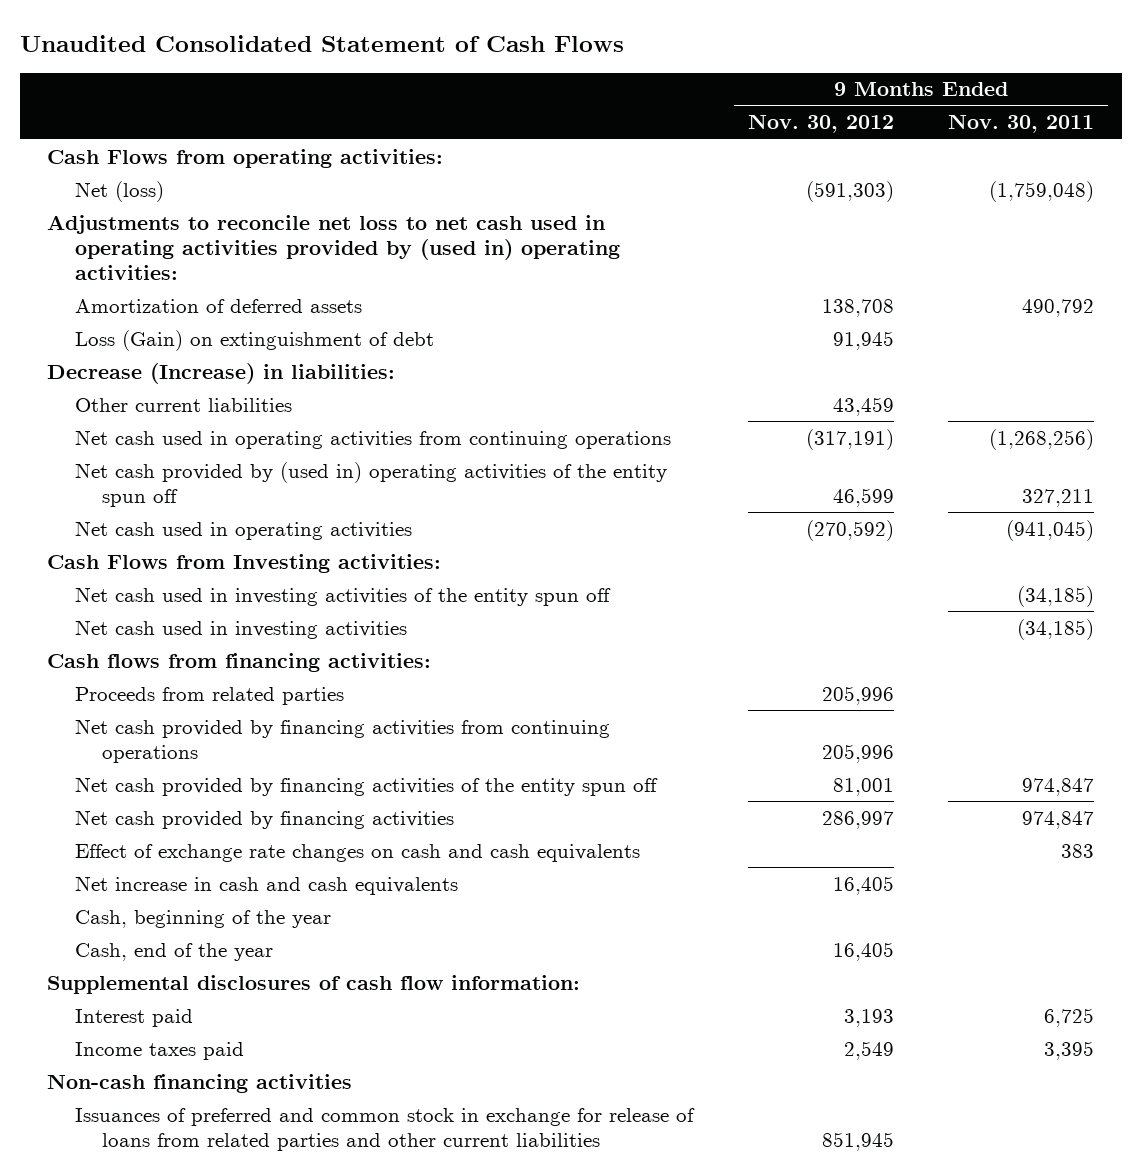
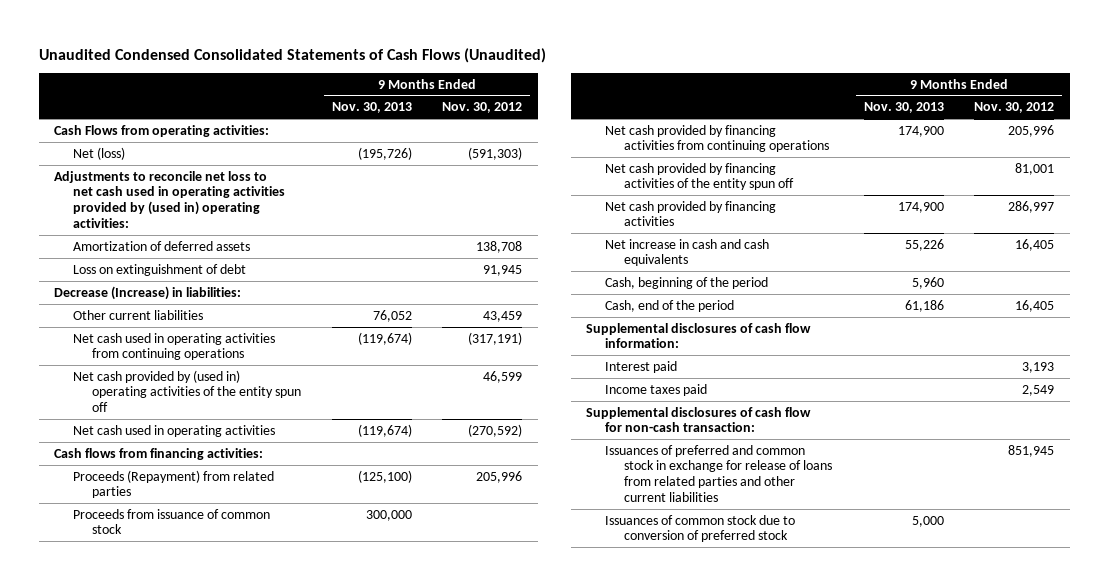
- Unaudited Consolidated Statement of Cash Flows
+ Unaudited Condensed Consolidated Statements of Cash Flows (Unaudited)
- | 9 Months Ended Nov. 30, 2012 | 9 Months Ended Nov. 30, 2011
+ | 9 Months Ended Nov. 30, 2013 | 9 Months Ended Nov. 30, 2012
- Loss (Gain) on extinguishment of debt | 91,945 |
+ Loss on extinguishment of debt | | 91,945
- Cash Flows from Investing activities:
- Net cash used in investing activities of the entity spun off | | (34,185)
- Net cash used in investing activities | | (34,185)
- Proceeds from related parties | 205,996 |
+ Proceeds (Repayment) from related parties | (125,100) | 205,996
+ Proceeds from issuance of common stock | 300,000 |
- Effect of exchange rate changes on cash and cash equivalents | | 383
- Cash, beginning of the year
- Cash, end of the year | 16,405 |
+ Cash, beginning of the period | 5,960 |
+ Cash, end of the period | 61,186 | 16,405
- Non-cash financing activities
+ Supplemental disclosures of cash flow for non-cash transaction:
+ Issuances of common stock due to conversion of preferred stock | 5,000 |

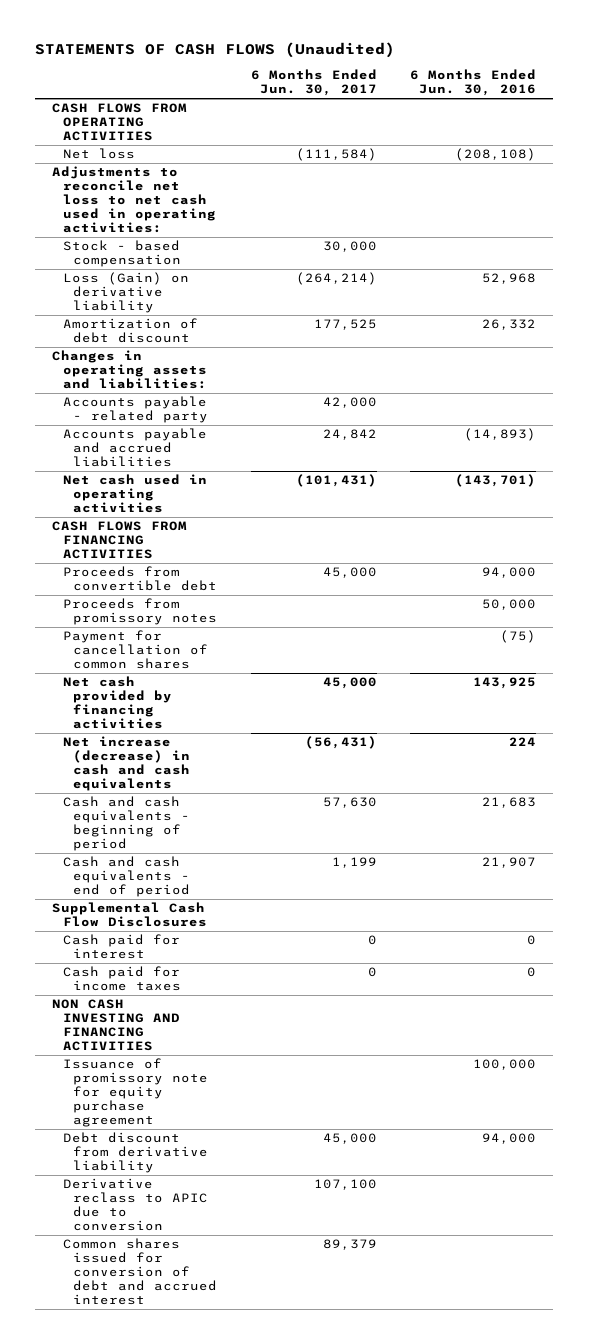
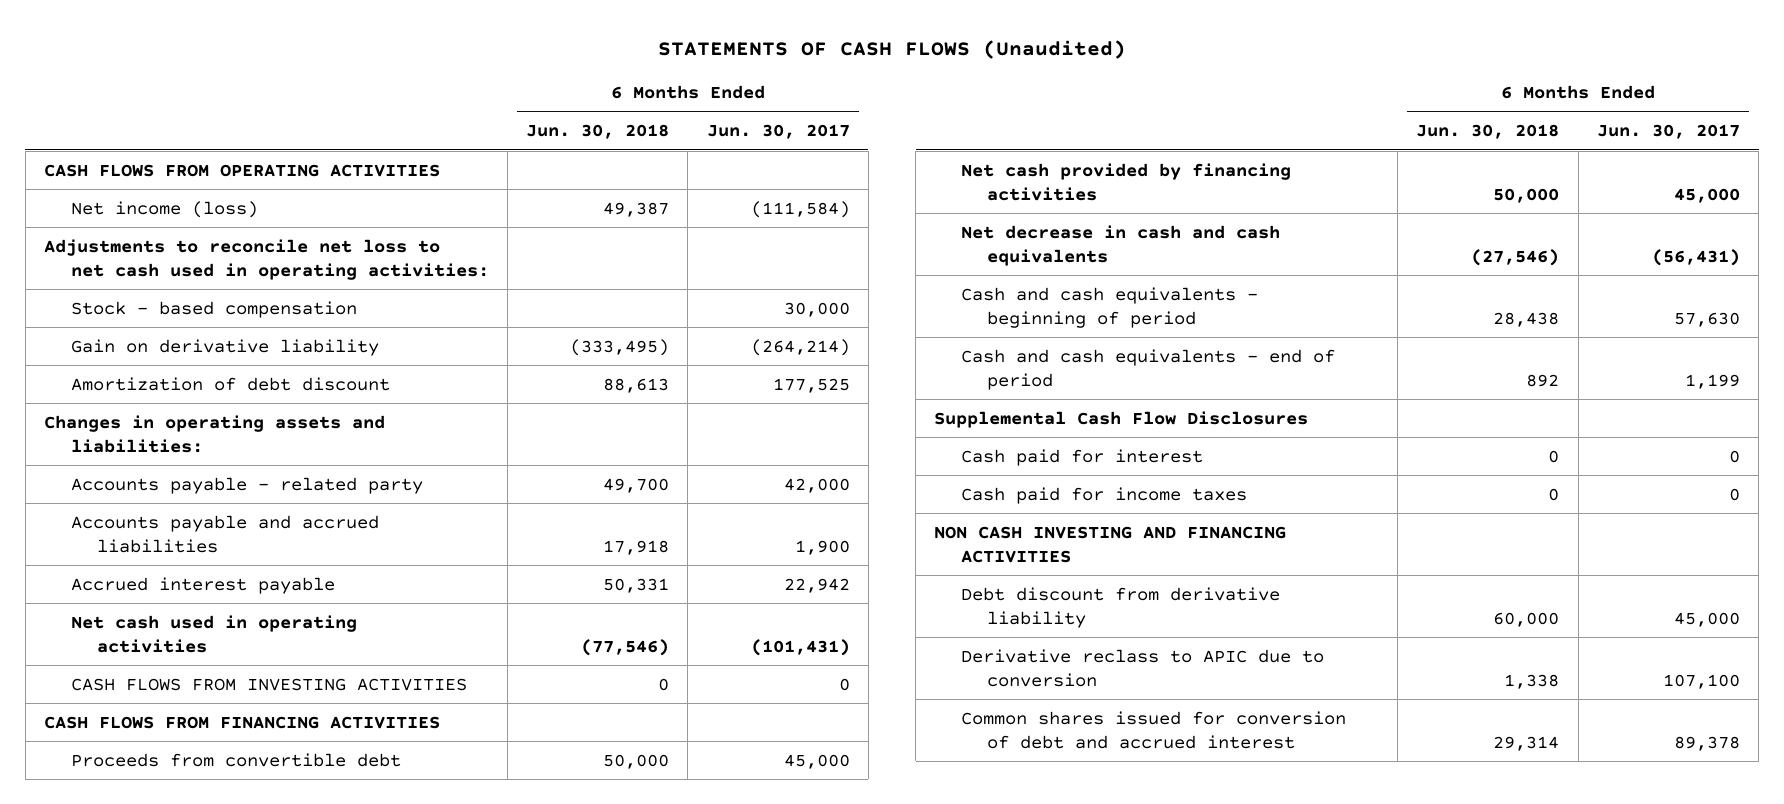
- | 6 Months Ended Jun. 30, 2017 | 6 Months Ended Jun. 30, 2016
+ | 6 Months Ended Jun. 30, 2018 | 6 Months Ended Jun. 30, 2017
- Net loss | (111,584) | (208,108)
+ Net income (loss) | 49,387 | (111,584)
- Loss (Gain) on derivative liability | (264,214) | 52,968
+ Gain on derivative liability | (333,495) | (264,214)
- Accounts payable and accrued liabilities | 24,842 | (14,893)
+ Accounts payable and accrued liabilities | 17,918 | 1,900
+ Accrued interest payable | 50,331 | 22,942
+ CASH FLOWS FROM INVESTING ACTIVITIES | 0 | 0
- Proceeds from promissory notes | | 50,000
- Payment for cancellation of common shares | | (75)
- Net increase (decrease) in cash and cash equivalents | (56,431) | 224
+ Net decrease in cash and cash equivalents | (27,546) | (56,431)
- Issuance of promissory note for equity purchase agreement | | 100,000
- Common shares issued for conversion of debt and accrued interest | 89,379 |
+ Common shares issued for conversion of debt and accrued interest | 29,314 | 89,378

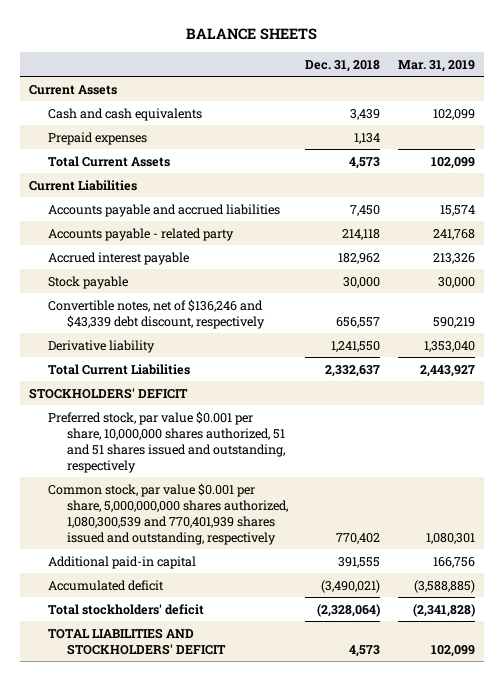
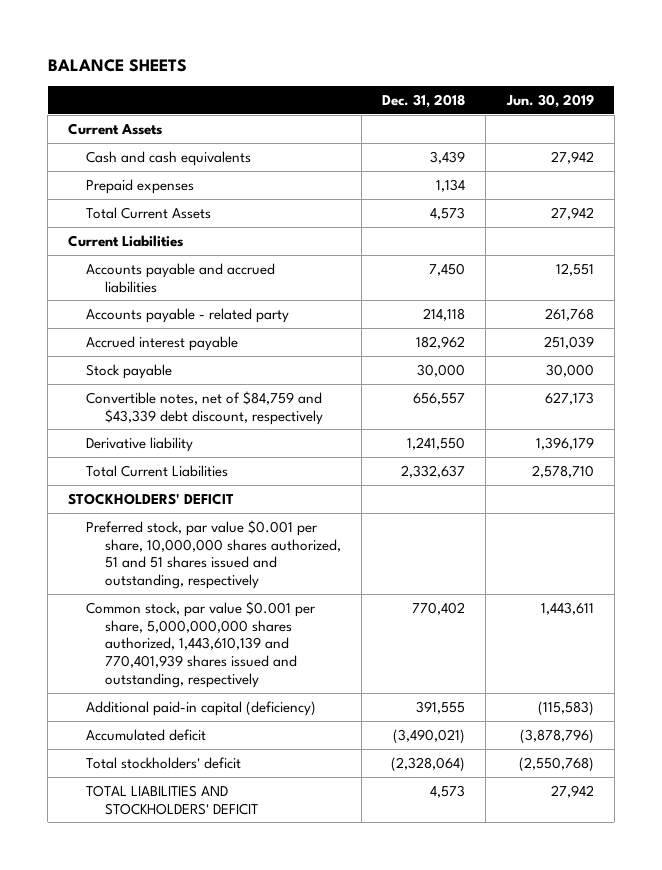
- | Dec. 31, 2018 | Mar. 31, 2019
+ | Dec. 31, 2018 | Jun. 30, 2019
- Convertible notes, net of $136,246 and $43,339 debt discount, respectively | 656,557 | 590,219
+ Convertible notes, net of $84,759 and $43,339 debt discount, respectively | 656,557 | 627,173
- Common stock, par value $0.001 per share, 5,000,000,000 shares authorized, 1,080,300,539 and 770,401,939 shares issued and outstanding, respectively | 770,402 | 1,080,301
- Additional paid-in capital | 391,555 | 166,756
+ Common stock, par value $0.001 per share, 5,000,000,000 shares authorized, 1,443,610,139 and 770,401,939 shares issued and outstanding, respectively | 770,402 | 1,443,611
+ Additional paid-in capital (deficiency) | 391,555 | (115,583)

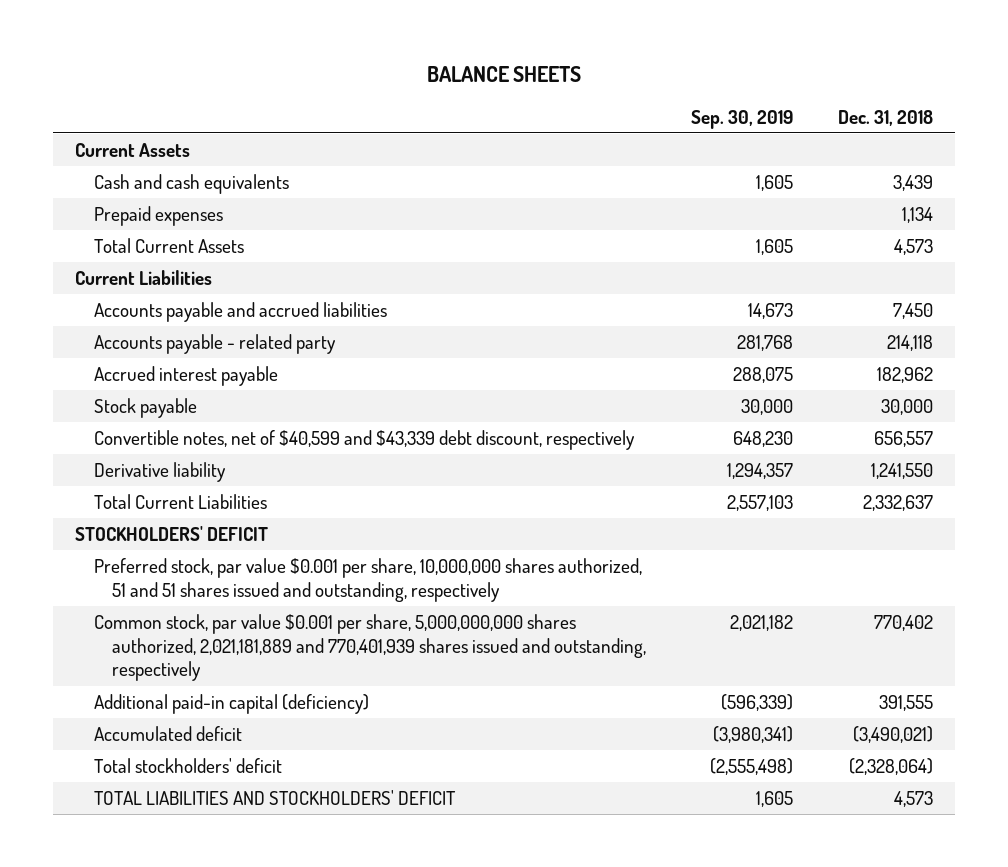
- | Dec. 31, 2018 | Jun. 30, 2019
+ | Sep. 30, 2019 | Dec. 31, 2018
- Convertible notes, net of $84,759 and $43,339 debt discount, respectively | 656,557 | 627,173
+ Convertible notes, net of $40,599 and $43,339 debt discount, respectively | 648,230 | 656,557
- Common stock, par value $0.001 per share, 5,000,000,000 shares authorized, 1,443,610,139 and 770,401,939 shares issued and outstanding, respectively | 770,402 | 1,443,611
+ Common stock, par value $0.001 per share, 5,000,000,000 shares authorized, 2,021,181,889 and 770,401,939 shares issued and outstanding, respectively | 2,021,182 | 770,402

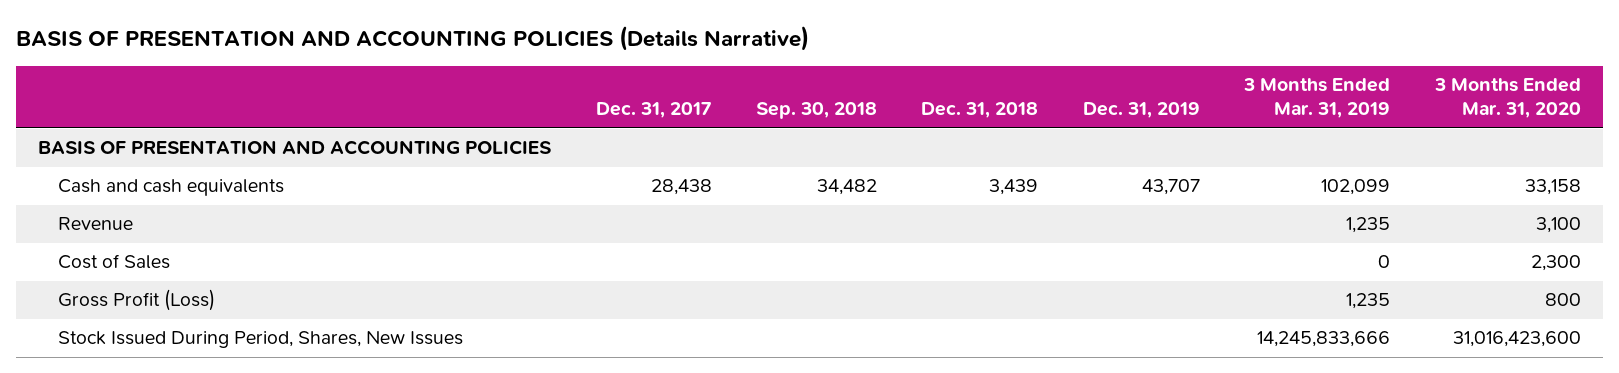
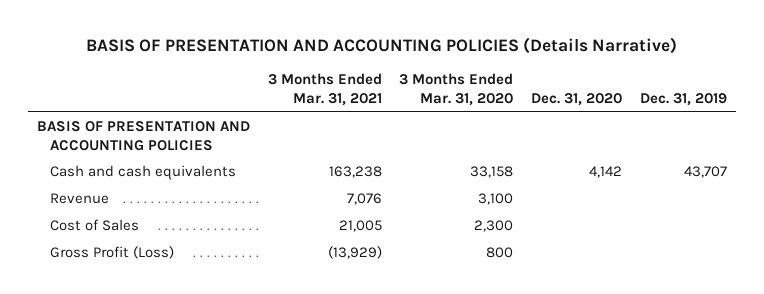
- | Dec. 31, 2017 | Sep. 30, 2018 | Dec. 31, 2018 | Dec. 31, 2019 | 3 Months Ended Mar. 31, 2019 | 3 Months Ended Mar. 31, 2020
+ | 3 Months Ended Mar. 31, 2021 | 3 Months Ended Mar. 31, 2020 | Dec. 31, 2020 | Dec. 31, 2019
- Stock Issued During Period, Shares, New Issues | | | | | 14,245,833,666 | 31,016,423,600

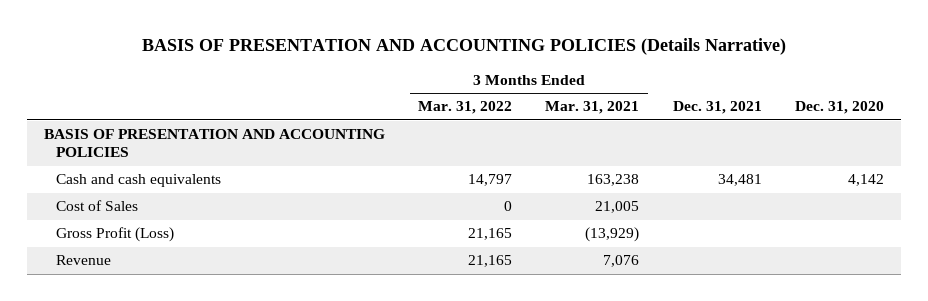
- | 3 Months Ended Mar. 31, 2021 | 3 Months Ended Mar. 31, 2020 | Dec. 31, 2020 | Dec. 31, 2019
+ | 3 Months Ended Mar. 31, 2022 | 3 Months Ended Mar. 31, 2021 | Dec. 31, 2021 | Dec. 31, 2020
moved down: Revenue | 21,165 | 7,076 | |

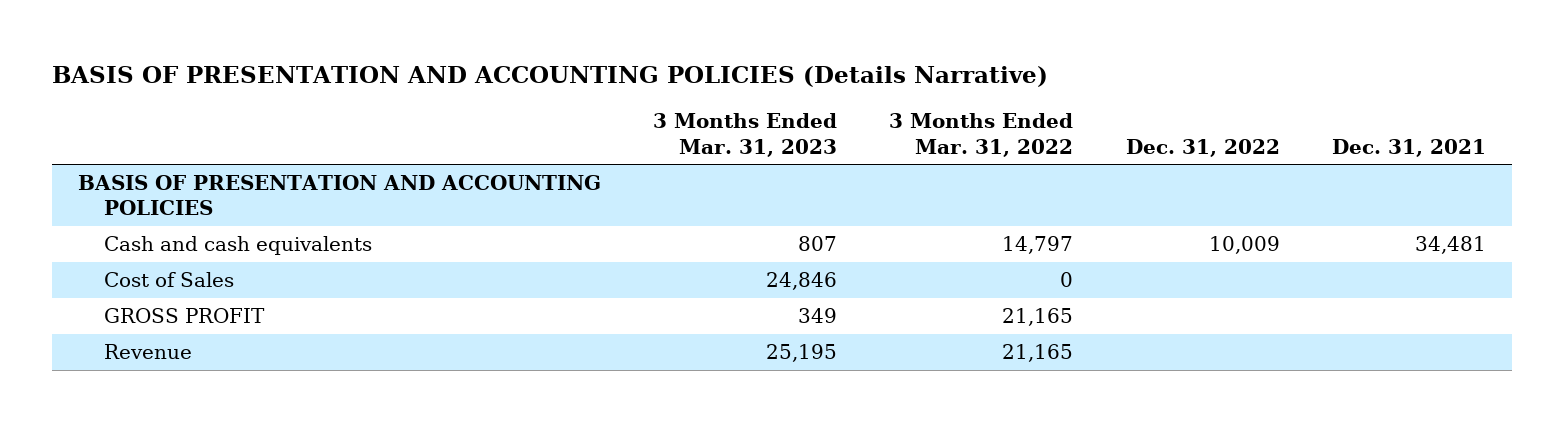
- | 3 Months Ended Mar. 31, 2022 | 3 Months Ended Mar. 31, 2021 | Dec. 31, 2021 | Dec. 31, 2020
+ | 3 Months Ended Mar. 31, 2023 | 3 Months Ended Mar. 31, 2022 | Dec. 31, 2022 | Dec. 31, 2021
- Gross Profit (Loss) | 21,165 | (13,929) | |
+ GROSS PROFIT | 349 | 21,165 | |

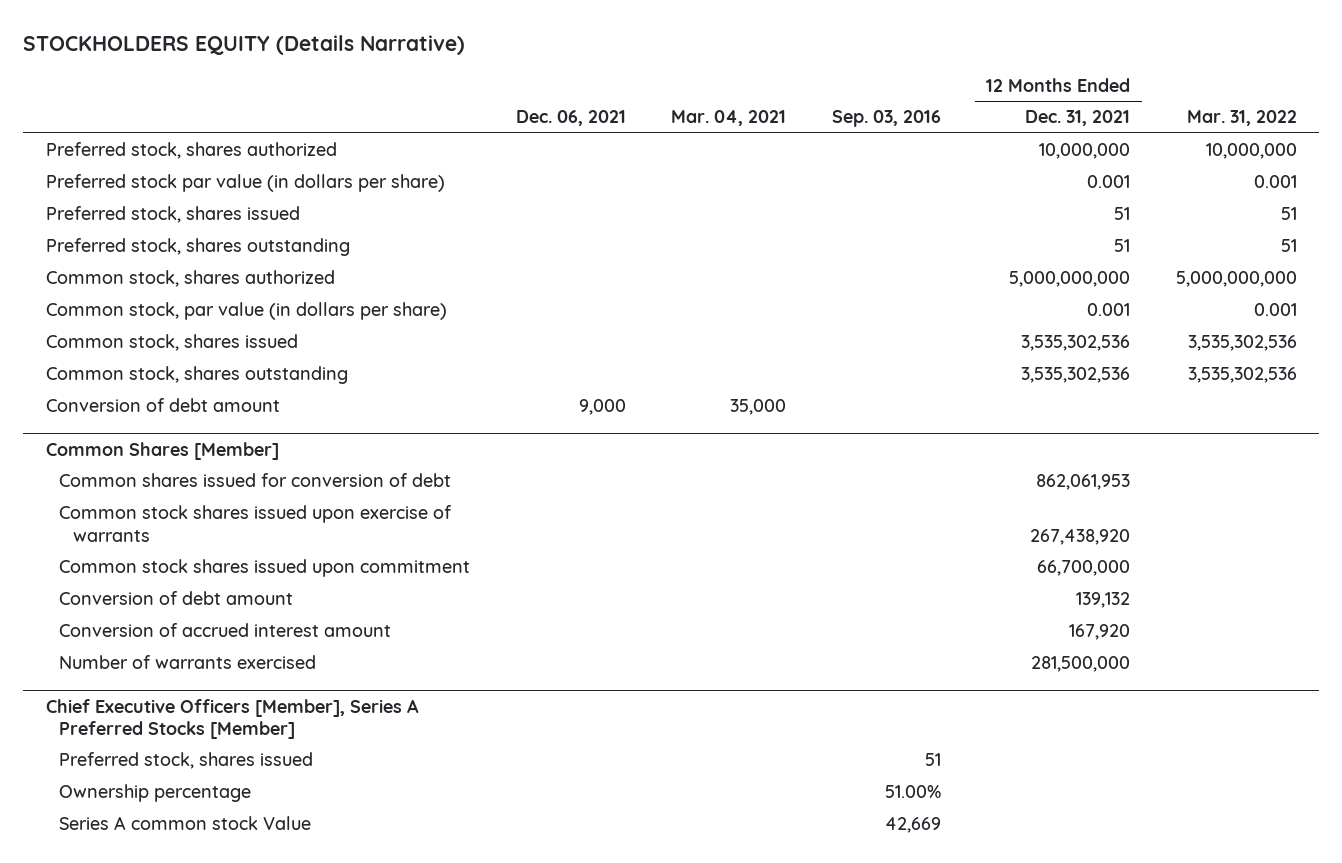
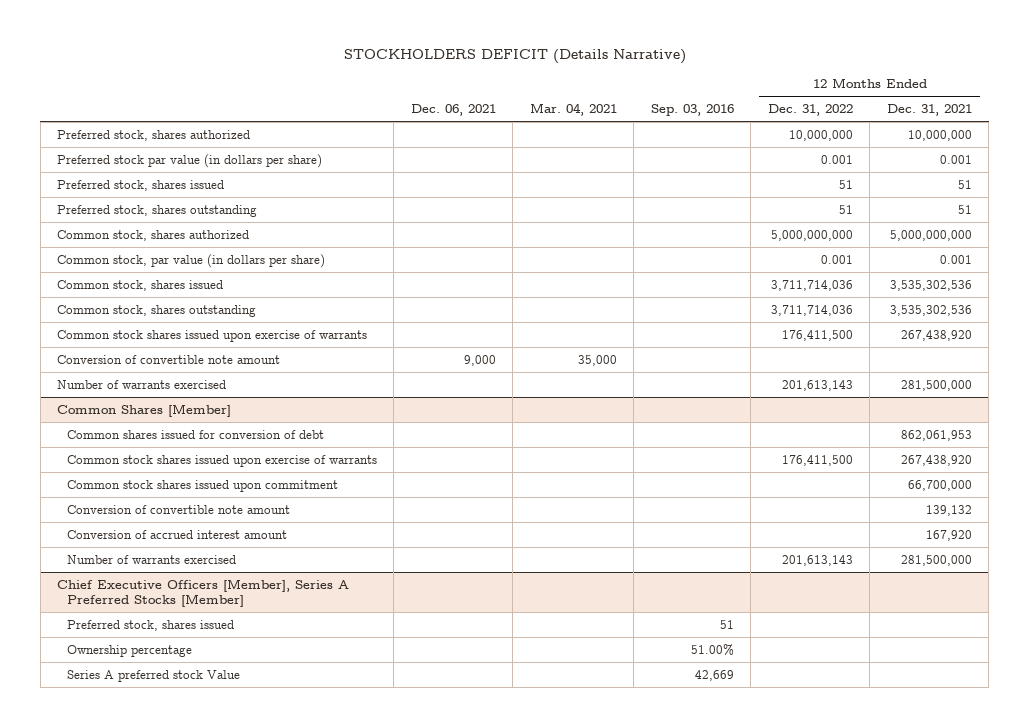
- STOCKHOLDERS EQUITY (Details Narrative)
+ STOCKHOLDERS DEFICIT (Details Narrative)
- | Dec. 06, 2021 | Mar. 04, 2021 | Sep. 03, 2016 | 12 Months Ended Dec. 31, 2021 | Mar. 31, 2022
+ | Dec. 06, 2021 | Mar. 04, 2021 | Sep. 03, 2016 | 12 Months Ended Dec. 31, 2022 | 12 Months Ended Dec. 31, 2021
- Conversion of debt amount | 9,000 | 35,000 | | |
+ Common stock shares issued upon exercise of warrants | | | | 176,411,500 | 267,438,920
+ Conversion of convertible note amount | 9,000 | 35,000 | | |
+ Number of warrants exercised | | | | 201,613,143 | 281,500,000
@ Common Shares [Member]
- Conversion of debt amount | | | | 139,132 |
+ Conversion of convertible note amount | | | | | 139,132
@ Chief Executive Officers [Member], Series A Preferred Stocks [Member]
- Series A common stock Value | | | 42,669 | |
+ Series A preferred stock Value | | | 42,669 | |

